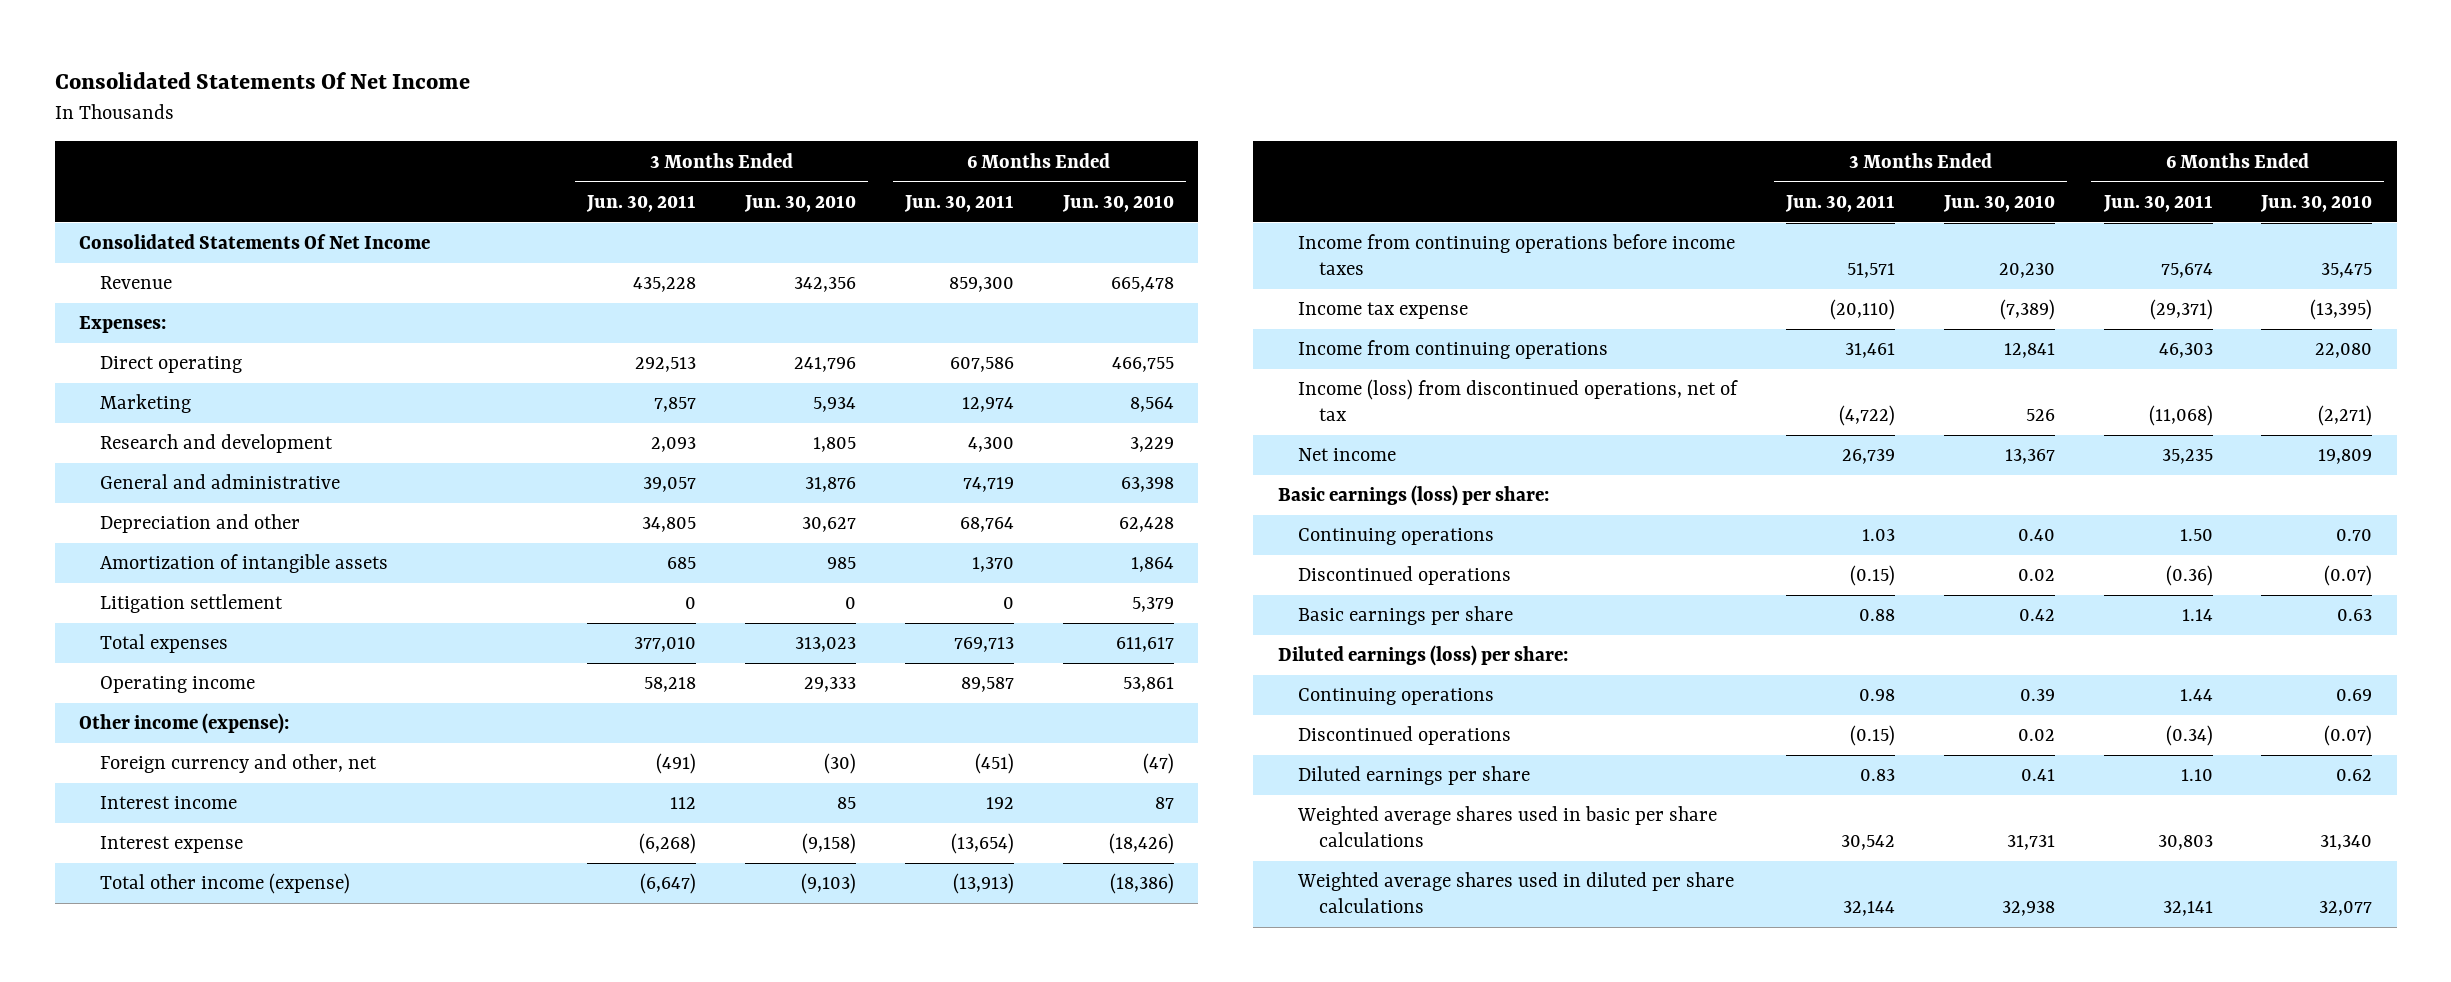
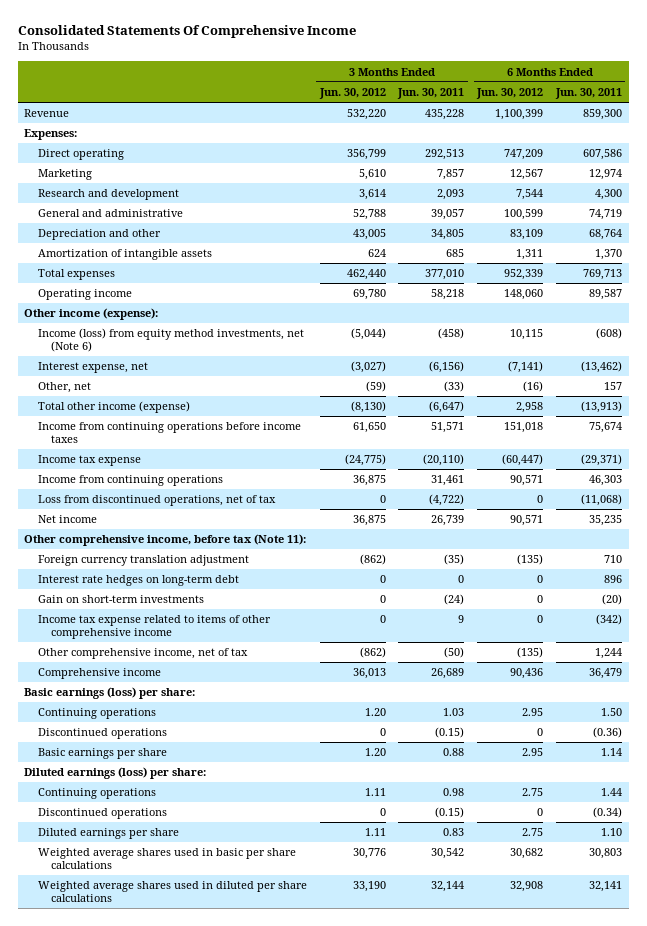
- Consolidated Statements Of Net Income
+ Consolidated Statements Of Comprehensive Income
- | 3 Months Ended Jun. 30, 2011 | 3 Months Ended Jun. 30, 2010 | 6 Months Ended Jun. 30, 2011 | 6 Months Ended Jun. 30, 2010
+ | 3 Months Ended Jun. 30, 2012 | 3 Months Ended Jun. 30, 2011 | 6 Months Ended Jun. 30, 2012 | 6 Months Ended Jun. 30, 2011
- Consolidated Statements Of Net Income
- Litigation settlement | 0 | 0 | 0 | 5,379
- Foreign currency and other, net | (491) | (30) | (451) | (47)
- Interest income | 112 | 85 | 192 | 87
- Interest expense | (6,268) | (9,158) | (13,654) | (18,426)
+ Income (loss) from equity method investments, net (Note 6) | (5,044) | (458) | 10,115 | (608)
+ Interest expense, net | (3,027) | (6,156) | (7,141) | (13,462)
+ Other, net | (59) | (33) | (16) | 157
- Income (loss) from discontinued operations, net of tax | (4,722) | 526 | (11,068) | (2,271)
+ Loss from discontinued operations, net of tax | 0 | (4,722) | 0 | (11,068)
+ Other comprehensive income, before tax (Note 11):
+ Foreign currency translation adjustment | (862) | (35) | (135) | 710
+ Interest rate hedges on long-term debt | 0 | 0 | 0 | 896
+ Gain on short-term investments | 0 | (24) | 0 | (20)
+ Income tax expense related to items of other comprehensive income | 0 | 9 | 0 | (342)
+ Other comprehensive income, net of tax | (862) | (50) | (135) | 1,244
+ Comprehensive income | 36,013 | 26,689 | 90,436 | 36,479

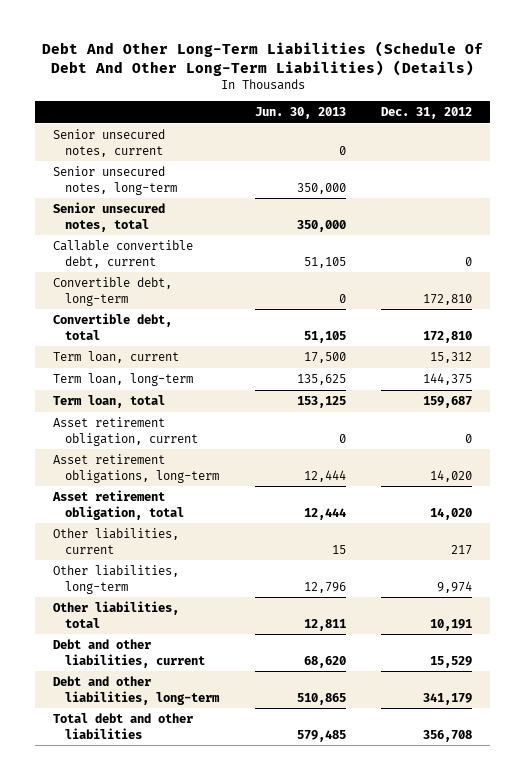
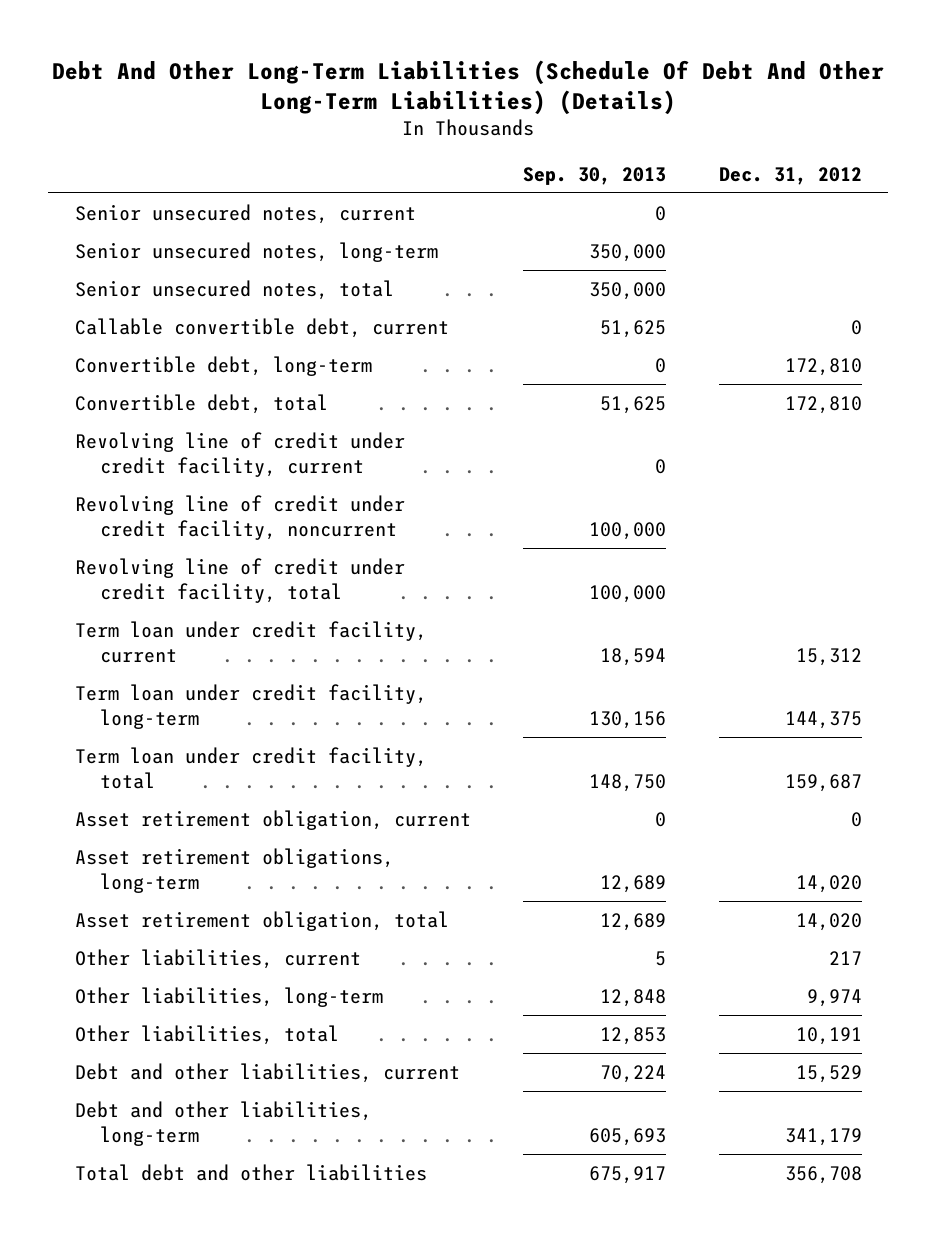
- | Jun. 30, 2013 | Dec. 31, 2012
+ | Sep. 30, 2013 | Dec. 31, 2012
- Term loan, current | 17,500 | 15,312
- Term loan, long-term | 135,625 | 144,375
- Term loan, total | 153,125 | 159,687
+ Revolving line of credit under credit facility, current | 0 |
+ Revolving line of credit under credit facility, noncurrent | 100,000 |
+ Revolving line of credit under credit facility, total | 100,000 |
+ Term loan under credit facility, current | 18,594 | 15,312
+ Term loan under credit facility, long-term | 130,156 | 144,375
+ Term loan under credit facility, total | 148,750 | 159,687

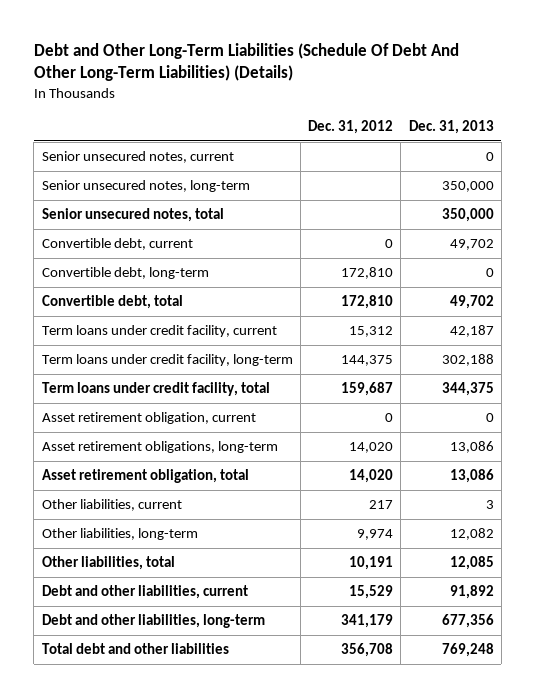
- Debt And Other Long-Term Liabilities (Schedule Of Debt And Other Long-Term Liabilities) (Details)
+ Debt and Other Long-Term Liabilities (Schedule Of Debt And Other Long-Term Liabilities) (Details)
- | Sep. 30, 2013 | Dec. 31, 2012
+ | Dec. 31, 2012 | Dec. 31, 2013
- Callable convertible debt, current | 51,625 | 0
+ Convertible debt, current | 0 | 49,702
- Revolving line of credit under credit facility, current | 0 |
- Revolving line of credit under credit facility, noncurrent | 100,000 |
- Revolving line of credit under credit facility, total | 100,000 |
- Term loan under credit facility, current | 18,594 | 15,312
- Term loan under credit facility, long-term | 130,156 | 144,375
- Term loan under credit facility, total | 148,750 | 159,687
+ Term loans under credit facility, current | 15,312 | 42,187
+ Term loans under credit facility, long-term | 144,375 | 302,188
+ Term loans under credit facility, total | 159,687 | 344,375

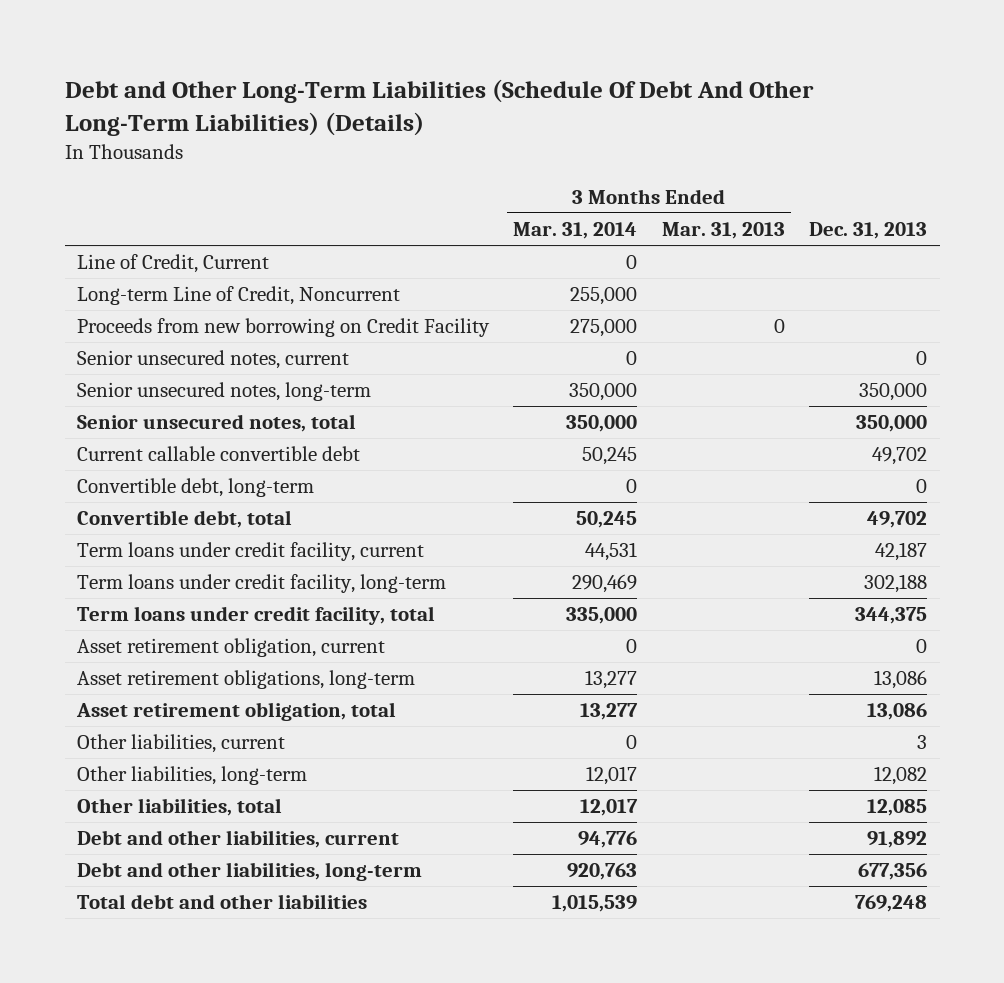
- | Dec. 31, 2012 | Dec. 31, 2013
+ | 3 Months Ended Mar. 31, 2014 | 3 Months Ended Mar. 31, 2013 | Dec. 31, 2013
+ Line of Credit, Current | 0 | |
+ Long-term Line of Credit, Noncurrent | 255,000 | |
+ Proceeds from new borrowing on Credit Facility | 275,000 | 0 |
- Convertible debt, current | 0 | 49,702
+ Current callable convertible debt | 50,245 | | 49,702

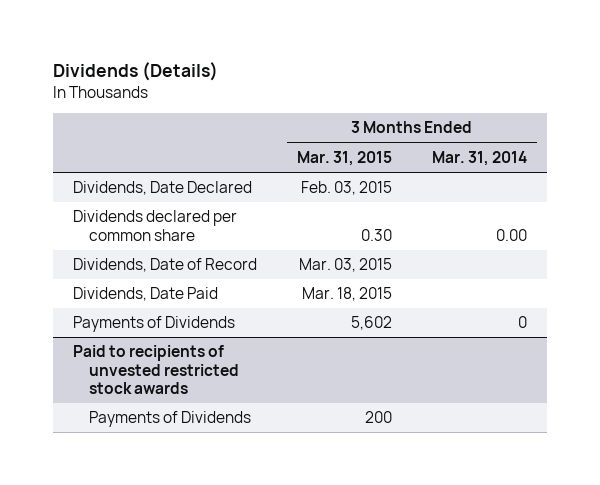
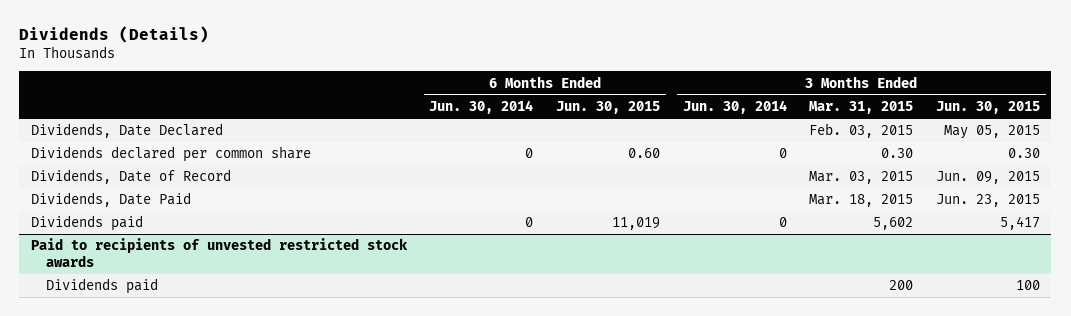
- | 3 Months Ended Mar. 31, 2015 | 3 Months Ended Mar. 31, 2014
+ | 6 Months Ended Jun. 30, 2014 | 6 Months Ended Jun. 30, 2015 | 3 Months Ended Jun. 30, 2014 | 3 Months Ended Mar. 31, 2015 | 3 Months Ended Jun. 30, 2015
- Payments of Dividends | 5,602 | 0
+ Dividends paid | 0 | 11,019 | 0 | 5,602 | 5,417
@ Paid to recipients of unvested restricted stock awards
- Payments of Dividends | 200 |
+ Dividends paid | | | | 200 | 100

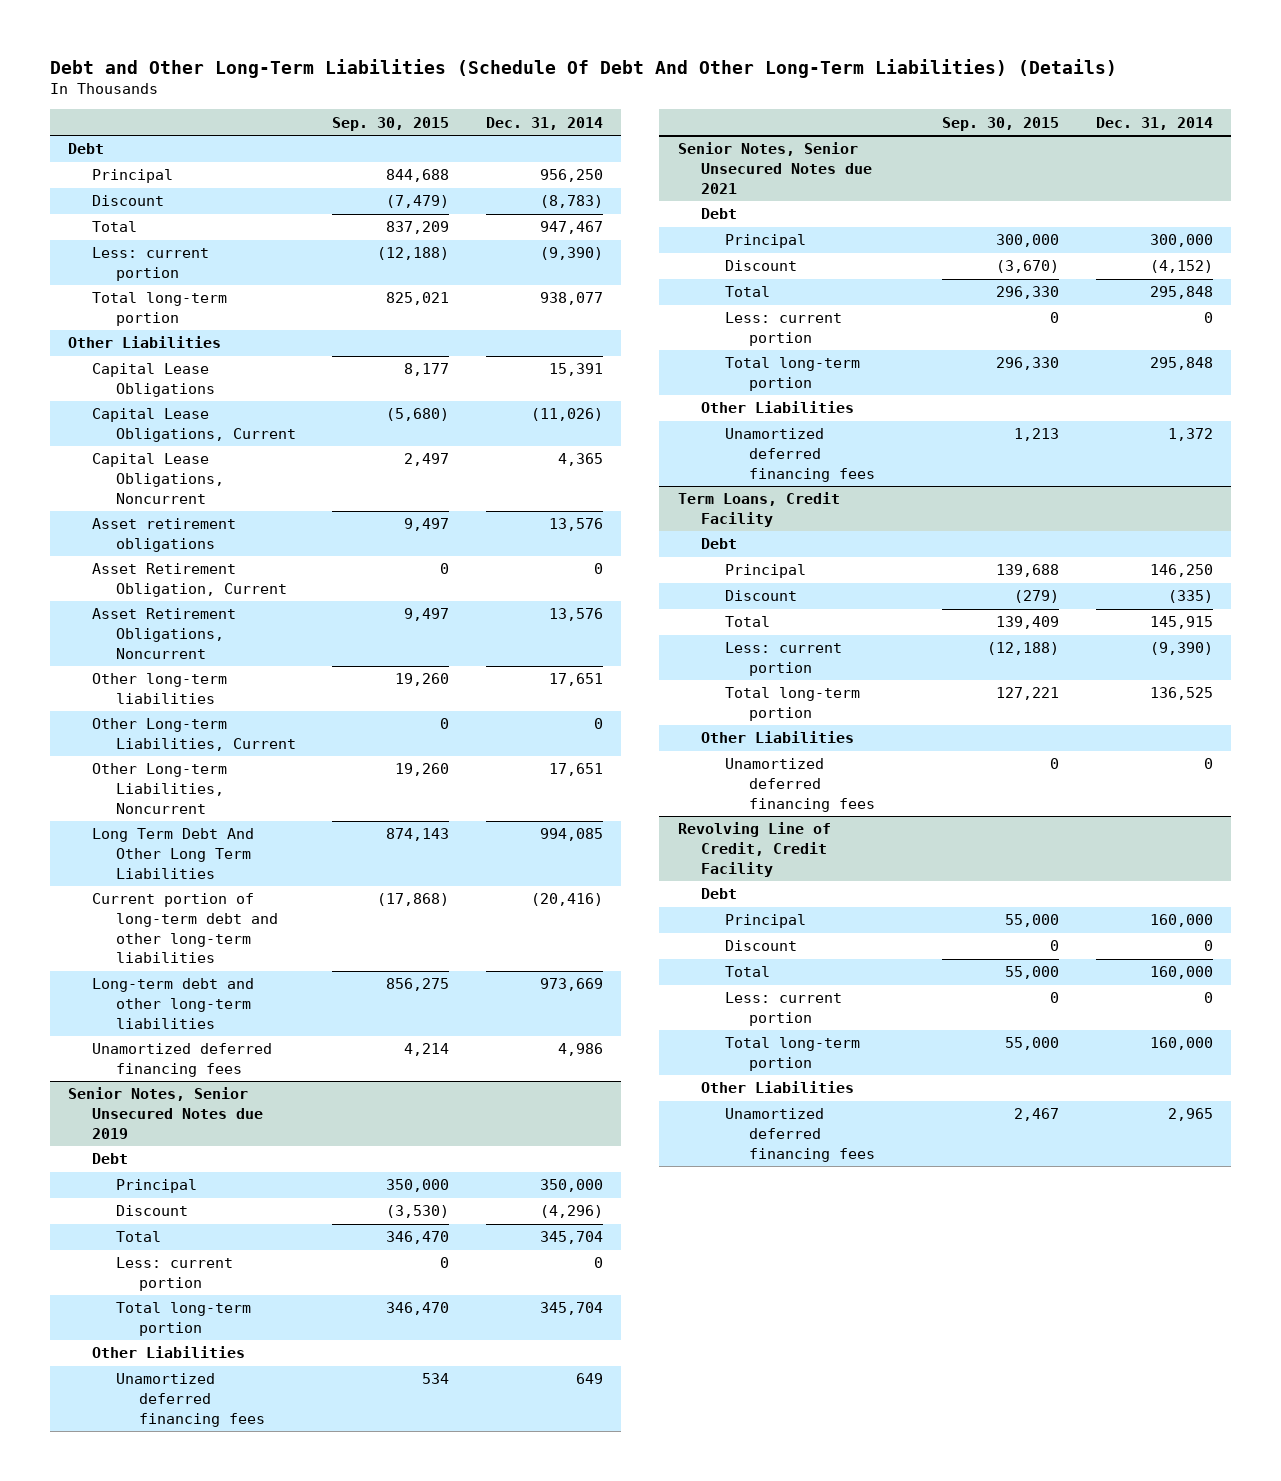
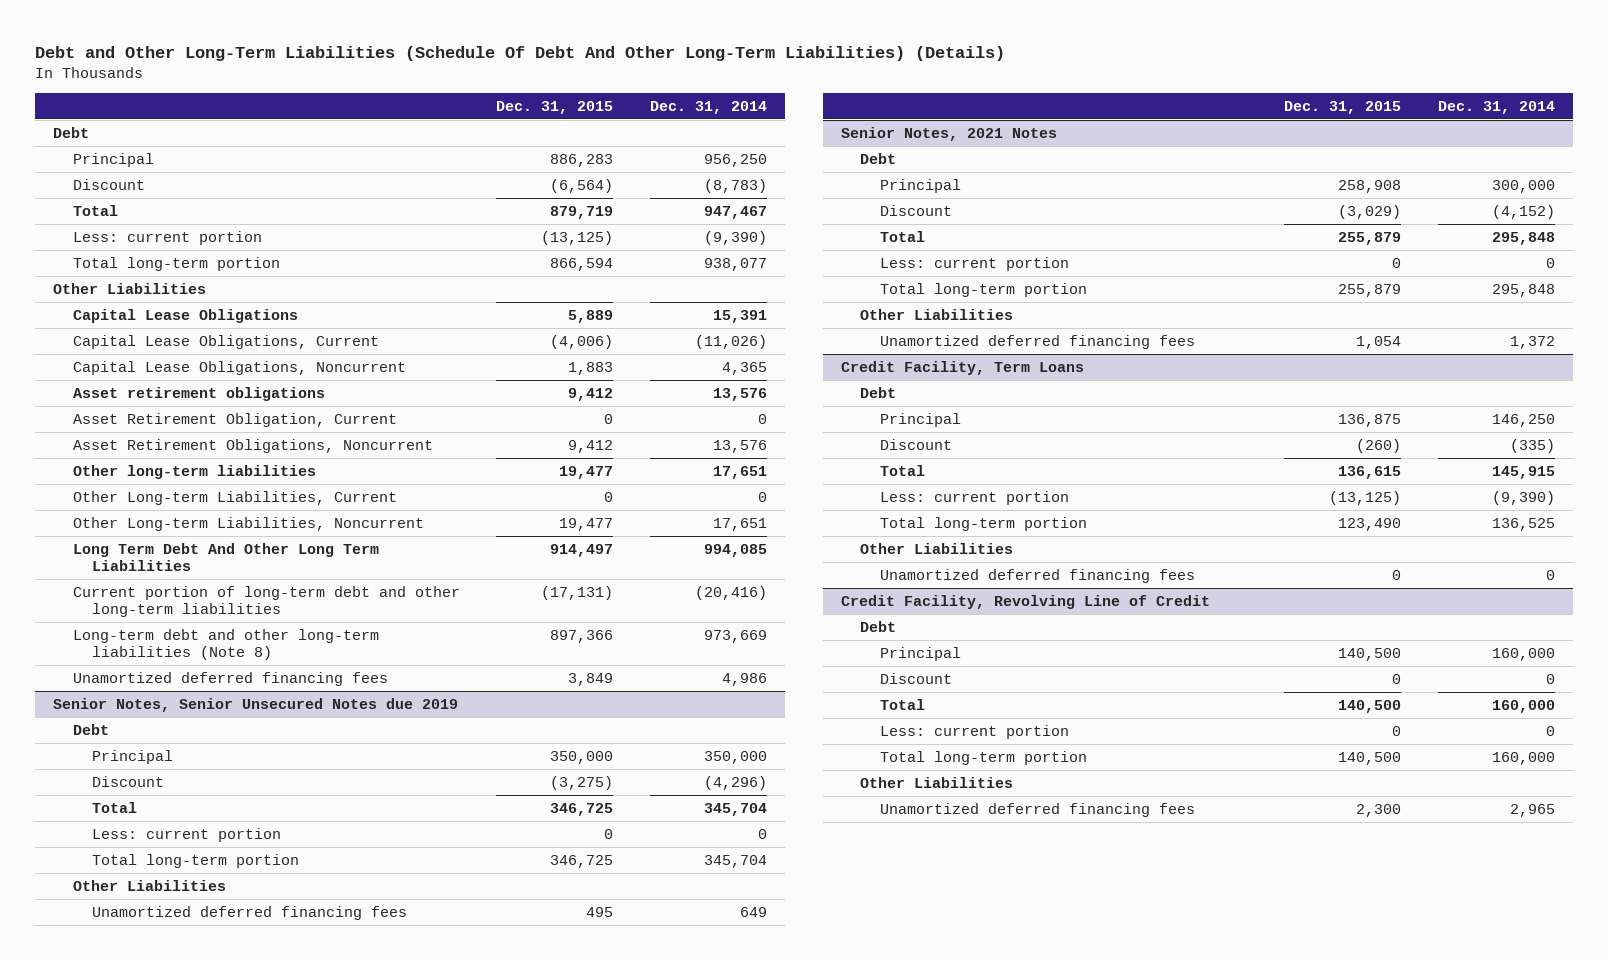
- | Sep. 30, 2015 | Dec. 31, 2014
+ | Dec. 31, 2015 | Dec. 31, 2014
- Long-term debt and other long-term liabilities | 856,275 | 973,669
+ Long-term debt and other long-term liabilities (Note 8) | 897,366 | 973,669
- Senior Notes, Senior Unsecured Notes due 2021
+ Senior Notes, 2021 Notes
- Term Loans, Credit Facility
+ Credit Facility, Term Loans
- Revolving Line of Credit, Credit Facility
+ Credit Facility, Revolving Line of Credit

